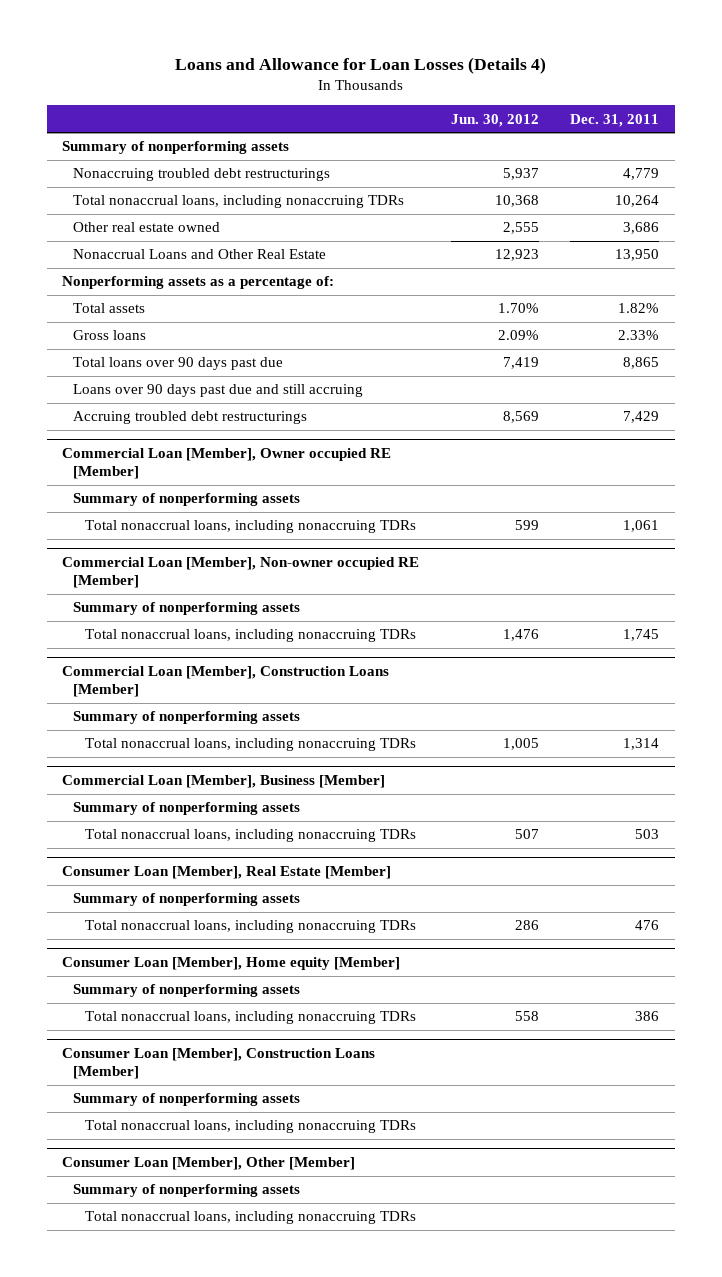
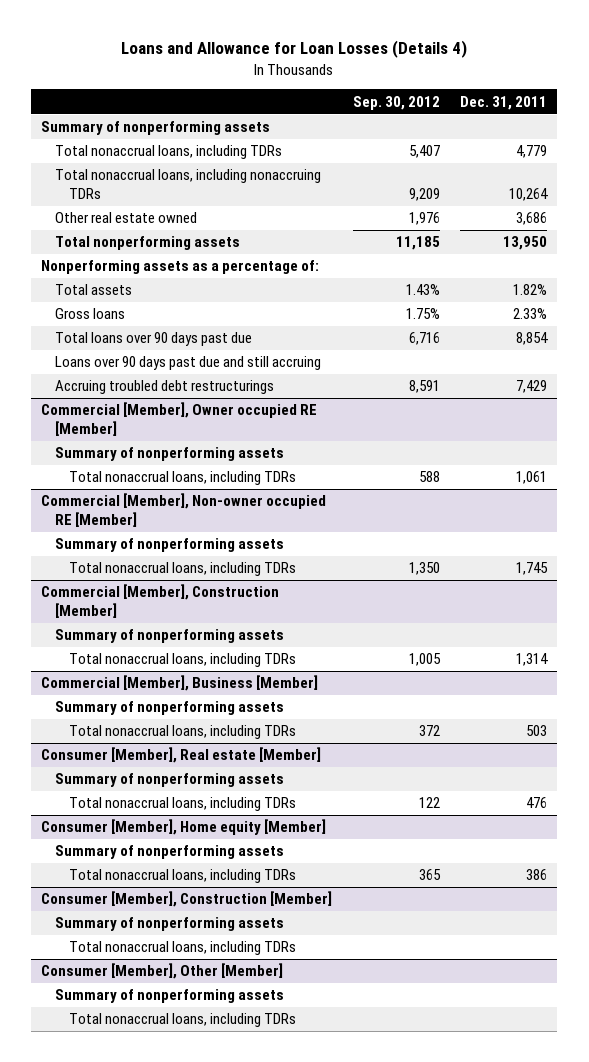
- | Jun. 30, 2012 | Dec. 31, 2011
+ | Sep. 30, 2012 | Dec. 31, 2011
- Nonaccruing troubled debt restructurings | 5,937 | 4,779
+ Total nonaccrual loans, including TDRs | 5,407 | 4,779
- Nonaccrual Loans and Other Real Estate | 12,923 | 13,950
+ Total nonperforming assets | 11,185 | 13,950
- Total loans over 90 days past due | 7,419 | 8,865
+ Total loans over 90 days past due | 6,716 | 8,854
- Commercial Loan [Member], Owner occupied RE [Member]
+ Commercial [Member], Owner occupied RE [Member]
- Total nonaccrual loans, including nonaccruing TDRs | 599 | 1,061
- Commercial Loan [Member], Non-owner occupied RE [Member]
+ Total nonaccrual loans, including TDRs | 588 | 1,061
+ Commercial [Member], Non-owner occupied RE [Member]
- Total nonaccrual loans, including nonaccruing TDRs | 1,476 | 1,745
- Commercial Loan [Member], Construction Loans [Member]
+ Total nonaccrual loans, including TDRs | 1,350 | 1,745
+ Commercial [Member], Construction [Member]
- Total nonaccrual loans, including nonaccruing TDRs | 1,005 | 1,314
- Commercial Loan [Member], Business [Member]
+ Total nonaccrual loans, including TDRs | 1,005 | 1,314
+ Commercial [Member], Business [Member]
- Total nonaccrual loans, including nonaccruing TDRs | 507 | 503
- Consumer Loan [Member], Real Estate [Member]
+ Total nonaccrual loans, including TDRs | 372 | 503
+ Consumer [Member], Real estate [Member]
- Total nonaccrual loans, including nonaccruing TDRs | 286 | 476
- Consumer Loan [Member], Home equity [Member]
+ Total nonaccrual loans, including TDRs | 122 | 476
+ Consumer [Member], Home equity [Member]
- Total nonaccrual loans, including nonaccruing TDRs | 558 | 386
- Consumer Loan [Member], Construction Loans [Member]
+ Total nonaccrual loans, including TDRs | 365 | 386
+ Consumer [Member], Construction [Member]
- Total nonaccrual loans, including nonaccruing TDRs
- Consumer Loan [Member], Other [Member]
+ Total nonaccrual loans, including TDRs
+ Consumer [Member], Other [Member]
- Total nonaccrual loans, including nonaccruing TDRs
+ Total nonaccrual loans, including TDRs

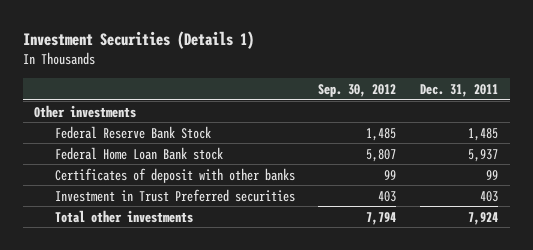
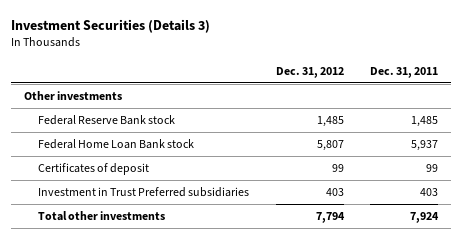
- Investment Securities (Details 1)
+ Investment Securities (Details 3)
- | Sep. 30, 2012 | Dec. 31, 2011
+ | Dec. 31, 2012 | Dec. 31, 2011
- Federal Reserve Bank Stock | 1,485 | 1,485
+ Federal Reserve Bank stock | 1,485 | 1,485
- Certificates of deposit with other banks | 99 | 99
- Investment in Trust Preferred securities | 403 | 403
+ Certificates of deposit | 99 | 99
+ Investment in Trust Preferred subsidiaries | 403 | 403

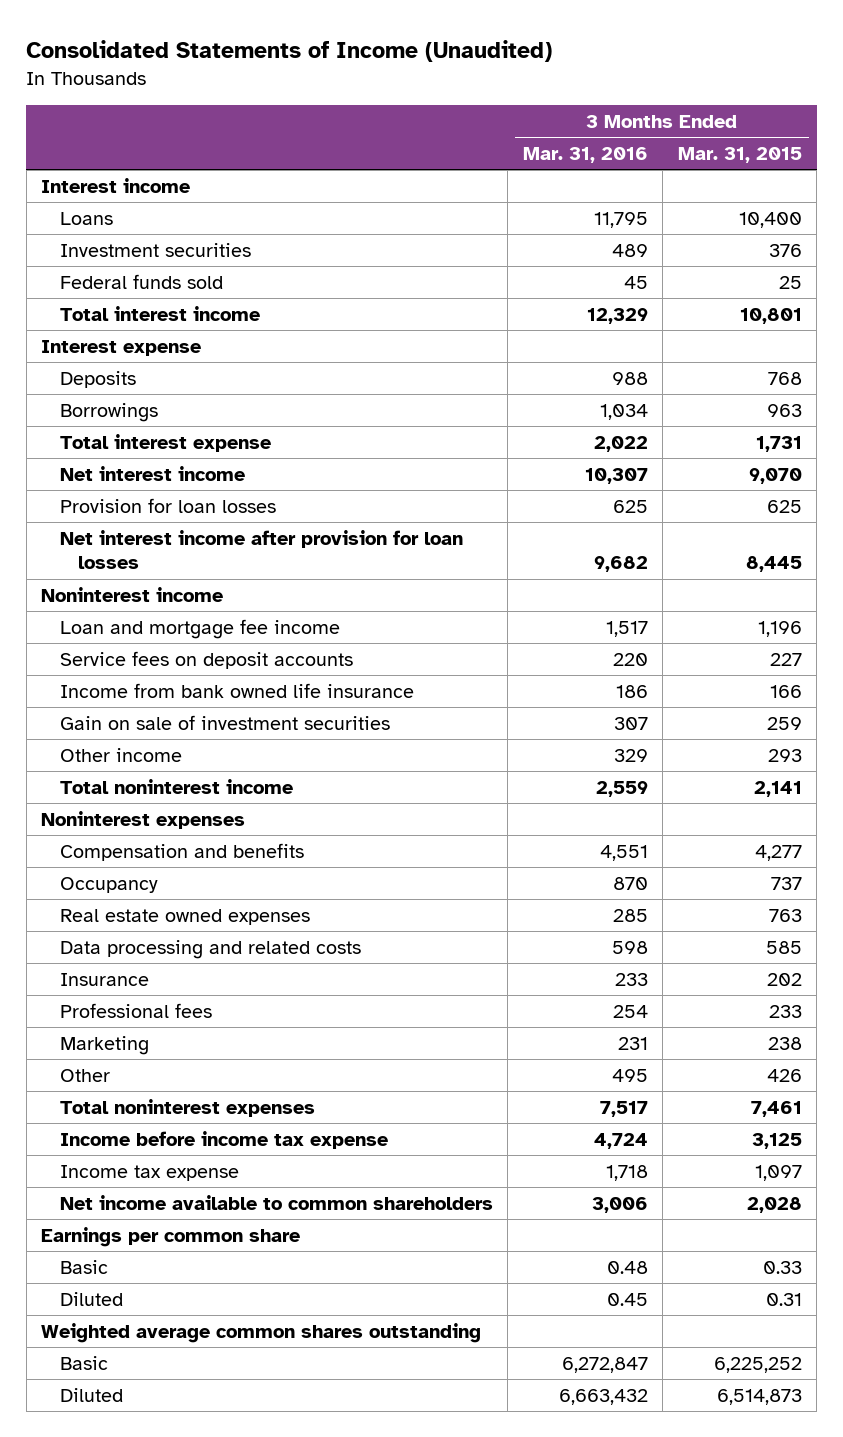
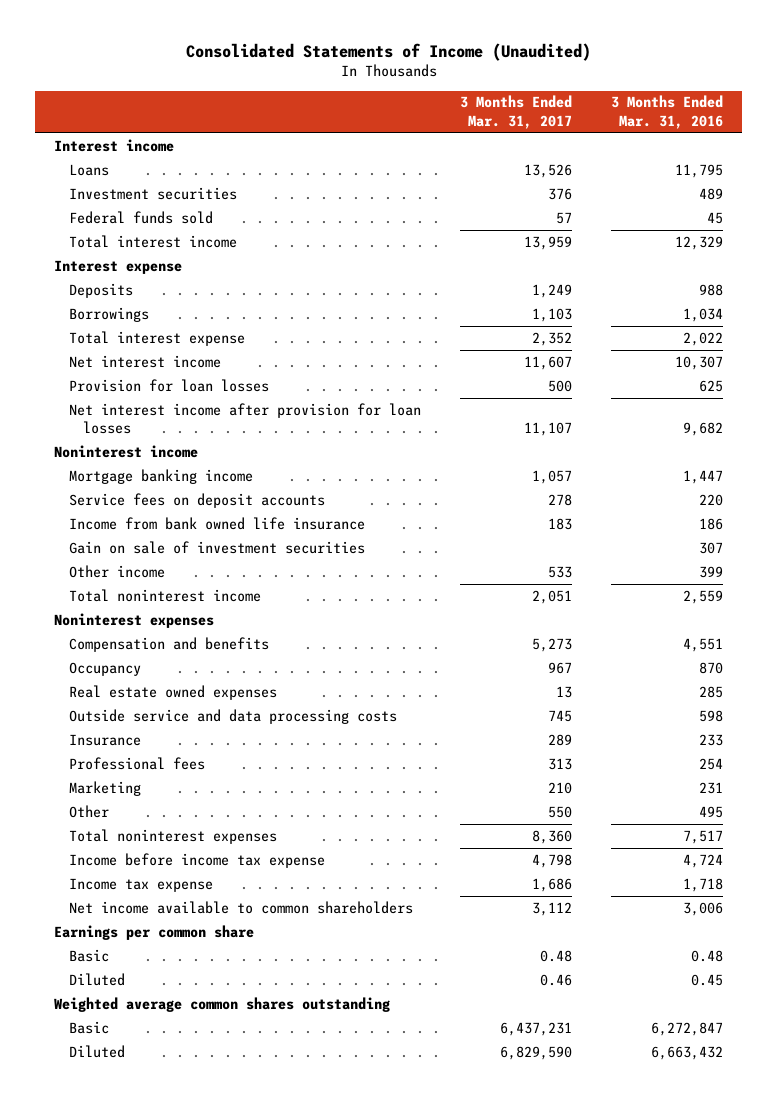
- | 3 Months Ended Mar. 31, 2016 | 3 Months Ended Mar. 31, 2015
+ | 3 Months Ended Mar. 31, 2017 | 3 Months Ended Mar. 31, 2016
- Loan and mortgage fee income | 1,517 | 1,196
+ Mortgage banking income | 1,057 | 1,447
- Other income | 329 | 293
+ Other income | 533 | 399
- Data processing and related costs | 598 | 585
+ Outside service and data processing costs | 745 | 598

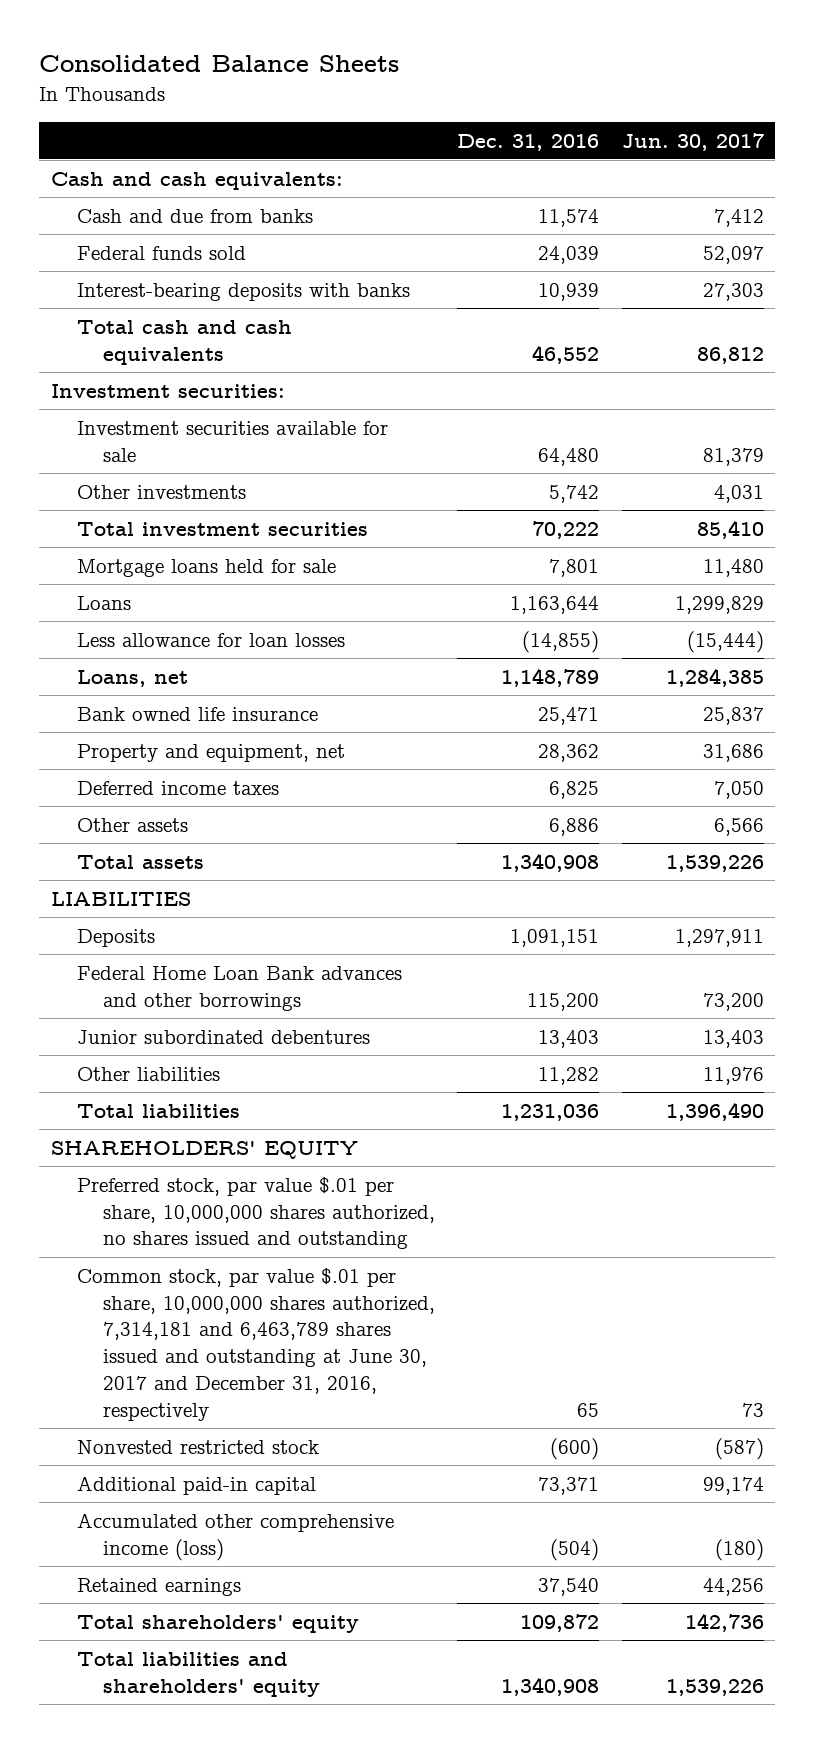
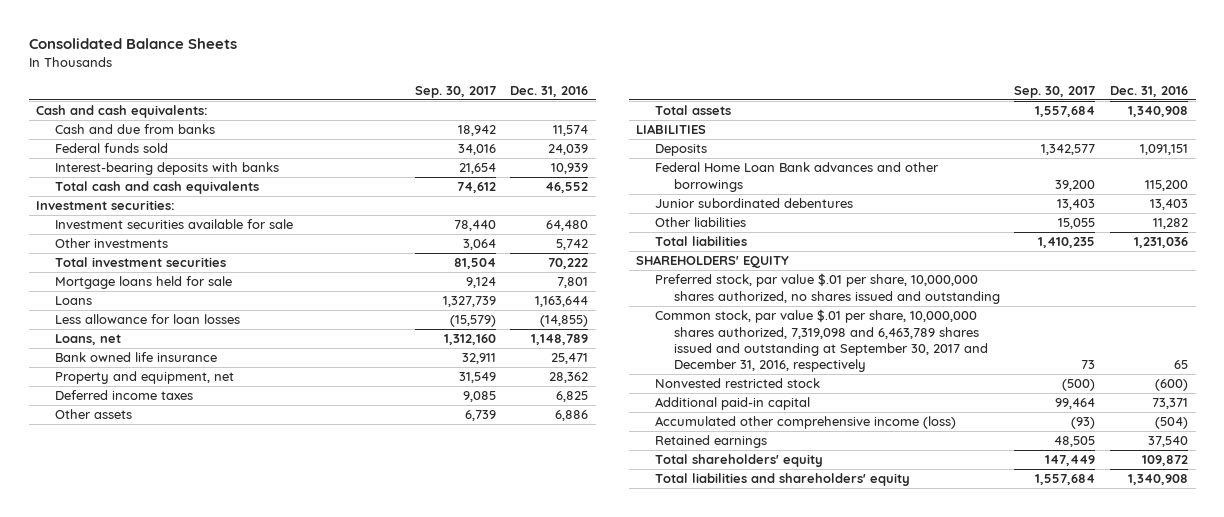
- | Dec. 31, 2016 | Jun. 30, 2017
+ | Sep. 30, 2017 | Dec. 31, 2016
- Common stock, par value $.01 per share, 10,000,000 shares authorized, 7,314,181 and 6,463,789 shares issued and outstanding at June 30, 2017 and December 31, 2016, respectively | 65 | 73
+ Common stock, par value $.01 per share, 10,000,000 shares authorized, 7,319,098 and 6,463,789 shares issued and outstanding at September 30, 2017 and December 31, 2016, respectively | 73 | 65

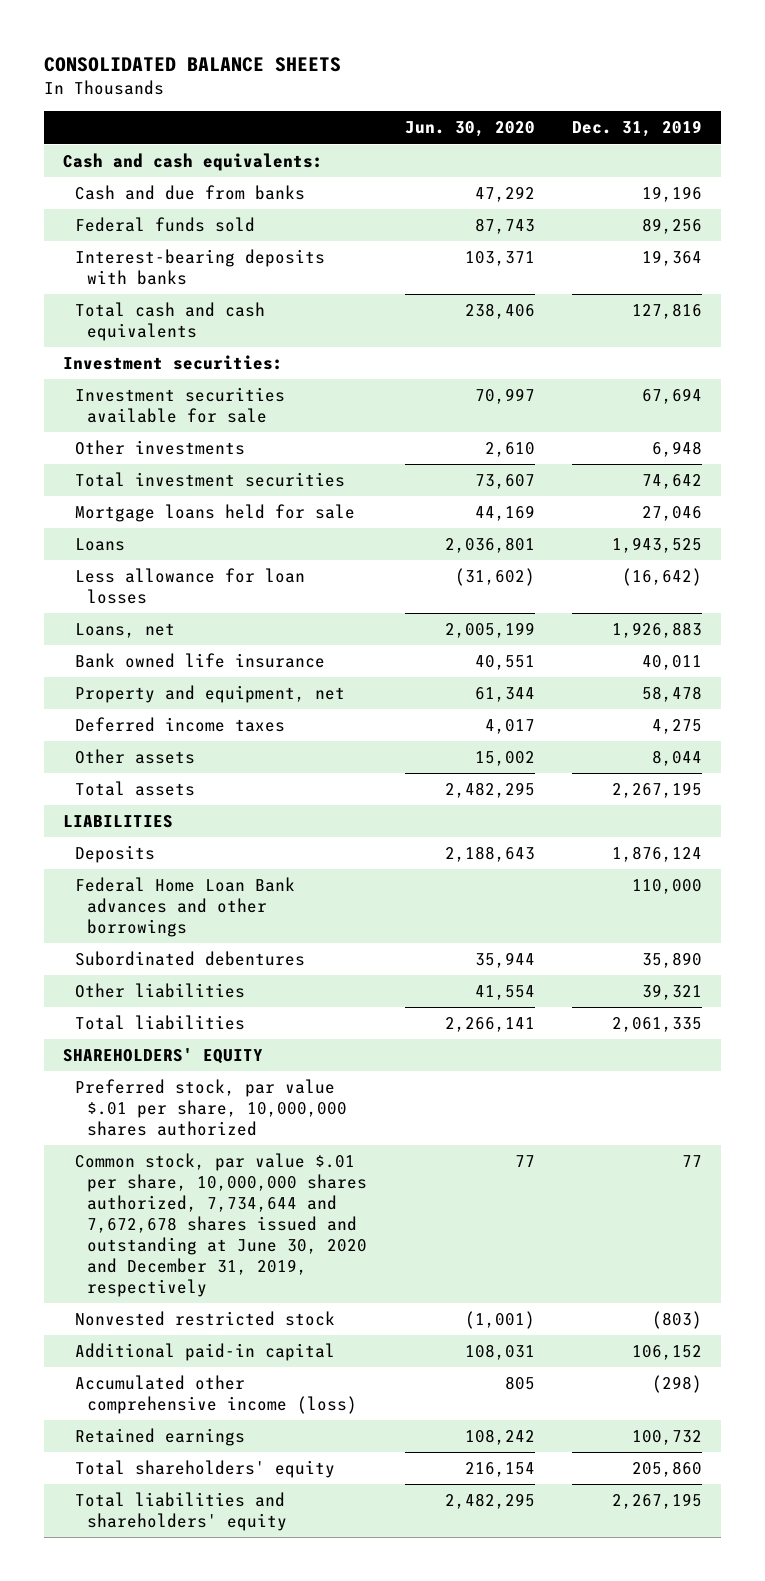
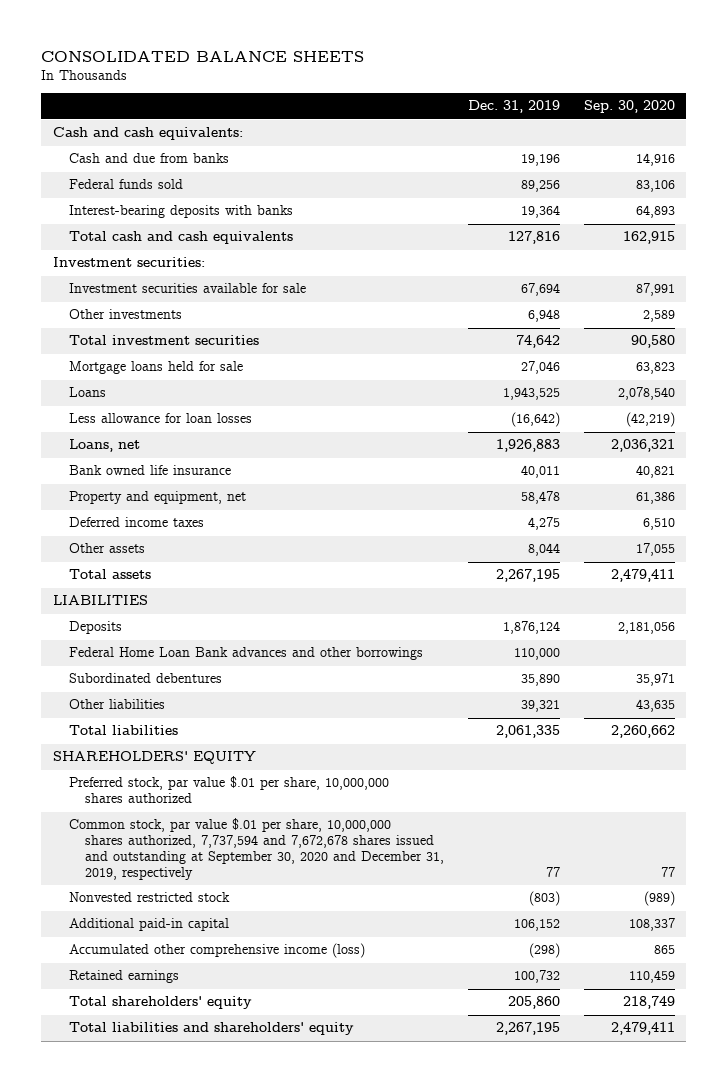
- | Jun. 30, 2020 | Dec. 31, 2019
+ | Dec. 31, 2019 | Sep. 30, 2020
- Common stock, par value $.01 per share, 10,000,000 shares authorized, 7,734,644 and 7,672,678 shares issued and outstanding at June 30, 2020 and December 31, 2019, respectively | 77 | 77
+ Common stock, par value $.01 per share, 10,000,000 shares authorized, 7,737,594 and 7,672,678 shares issued and outstanding at September 30, 2020 and December 31, 2019, respectively | 77 | 77

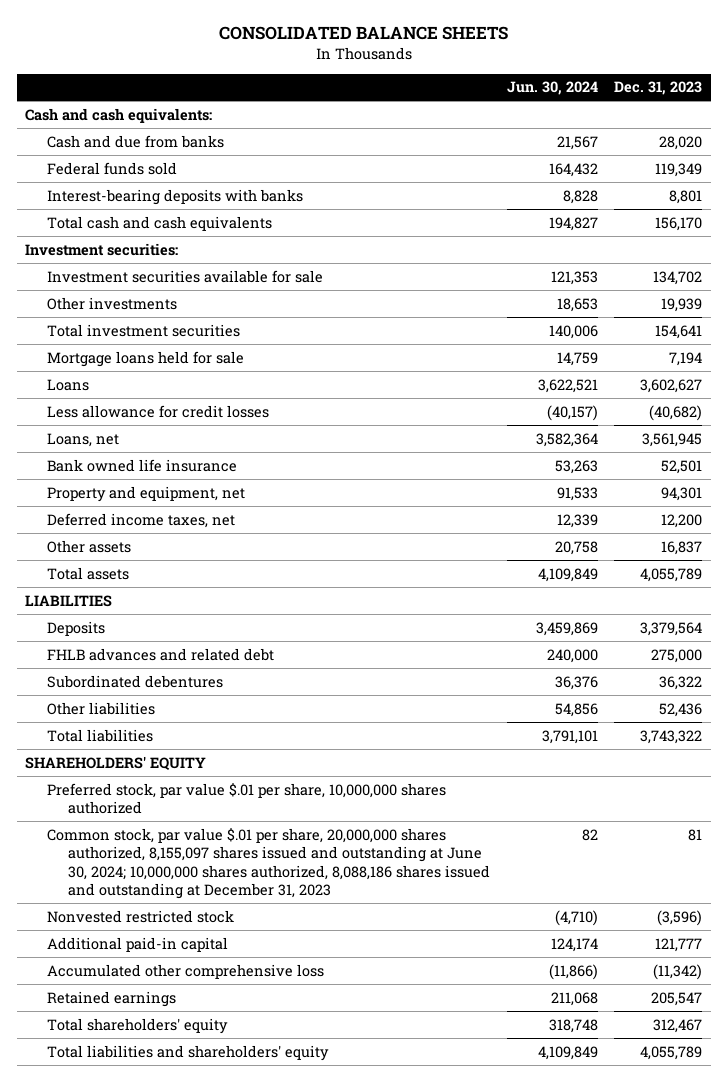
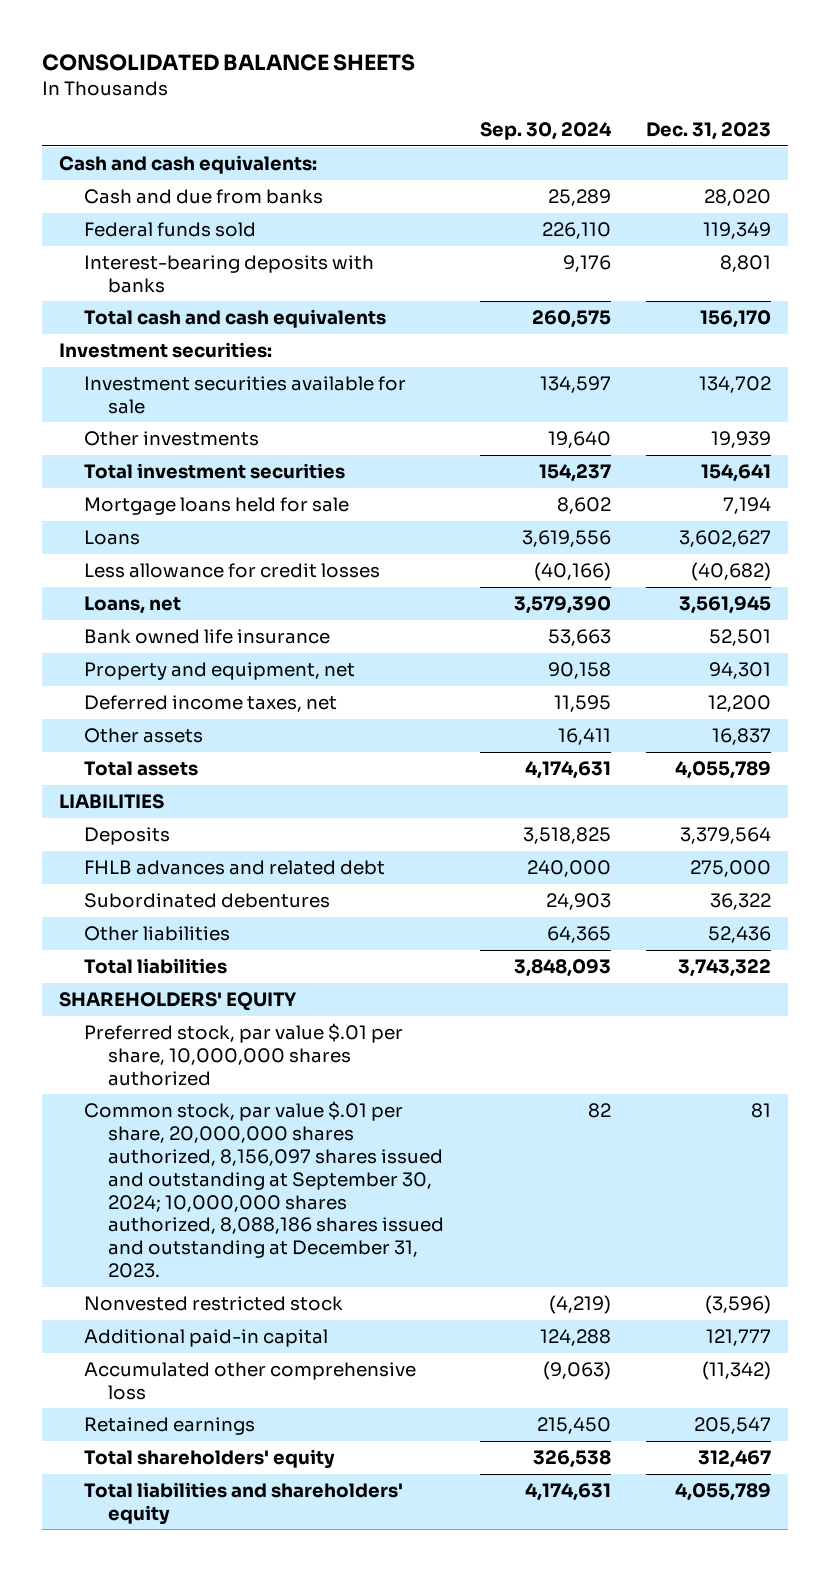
- | Jun. 30, 2024 | Dec. 31, 2023
+ | Sep. 30, 2024 | Dec. 31, 2023
- Common stock, par value $.01 per share, 20,000,000 shares authorized, 8,155,097 shares issued and outstanding at June 30, 2024; 10,000,000 shares authorized, 8,088,186 shares issued and outstanding at December 31, 2023 | 82 | 81
+ Common stock, par value $.01 per share, 20,000,000 shares authorized, 8,156,097 shares issued and outstanding at September 30, 2024; 10,000,000 shares authorized, 8,088,186 shares issued and outstanding at December 31, 2023. | 82 | 81

